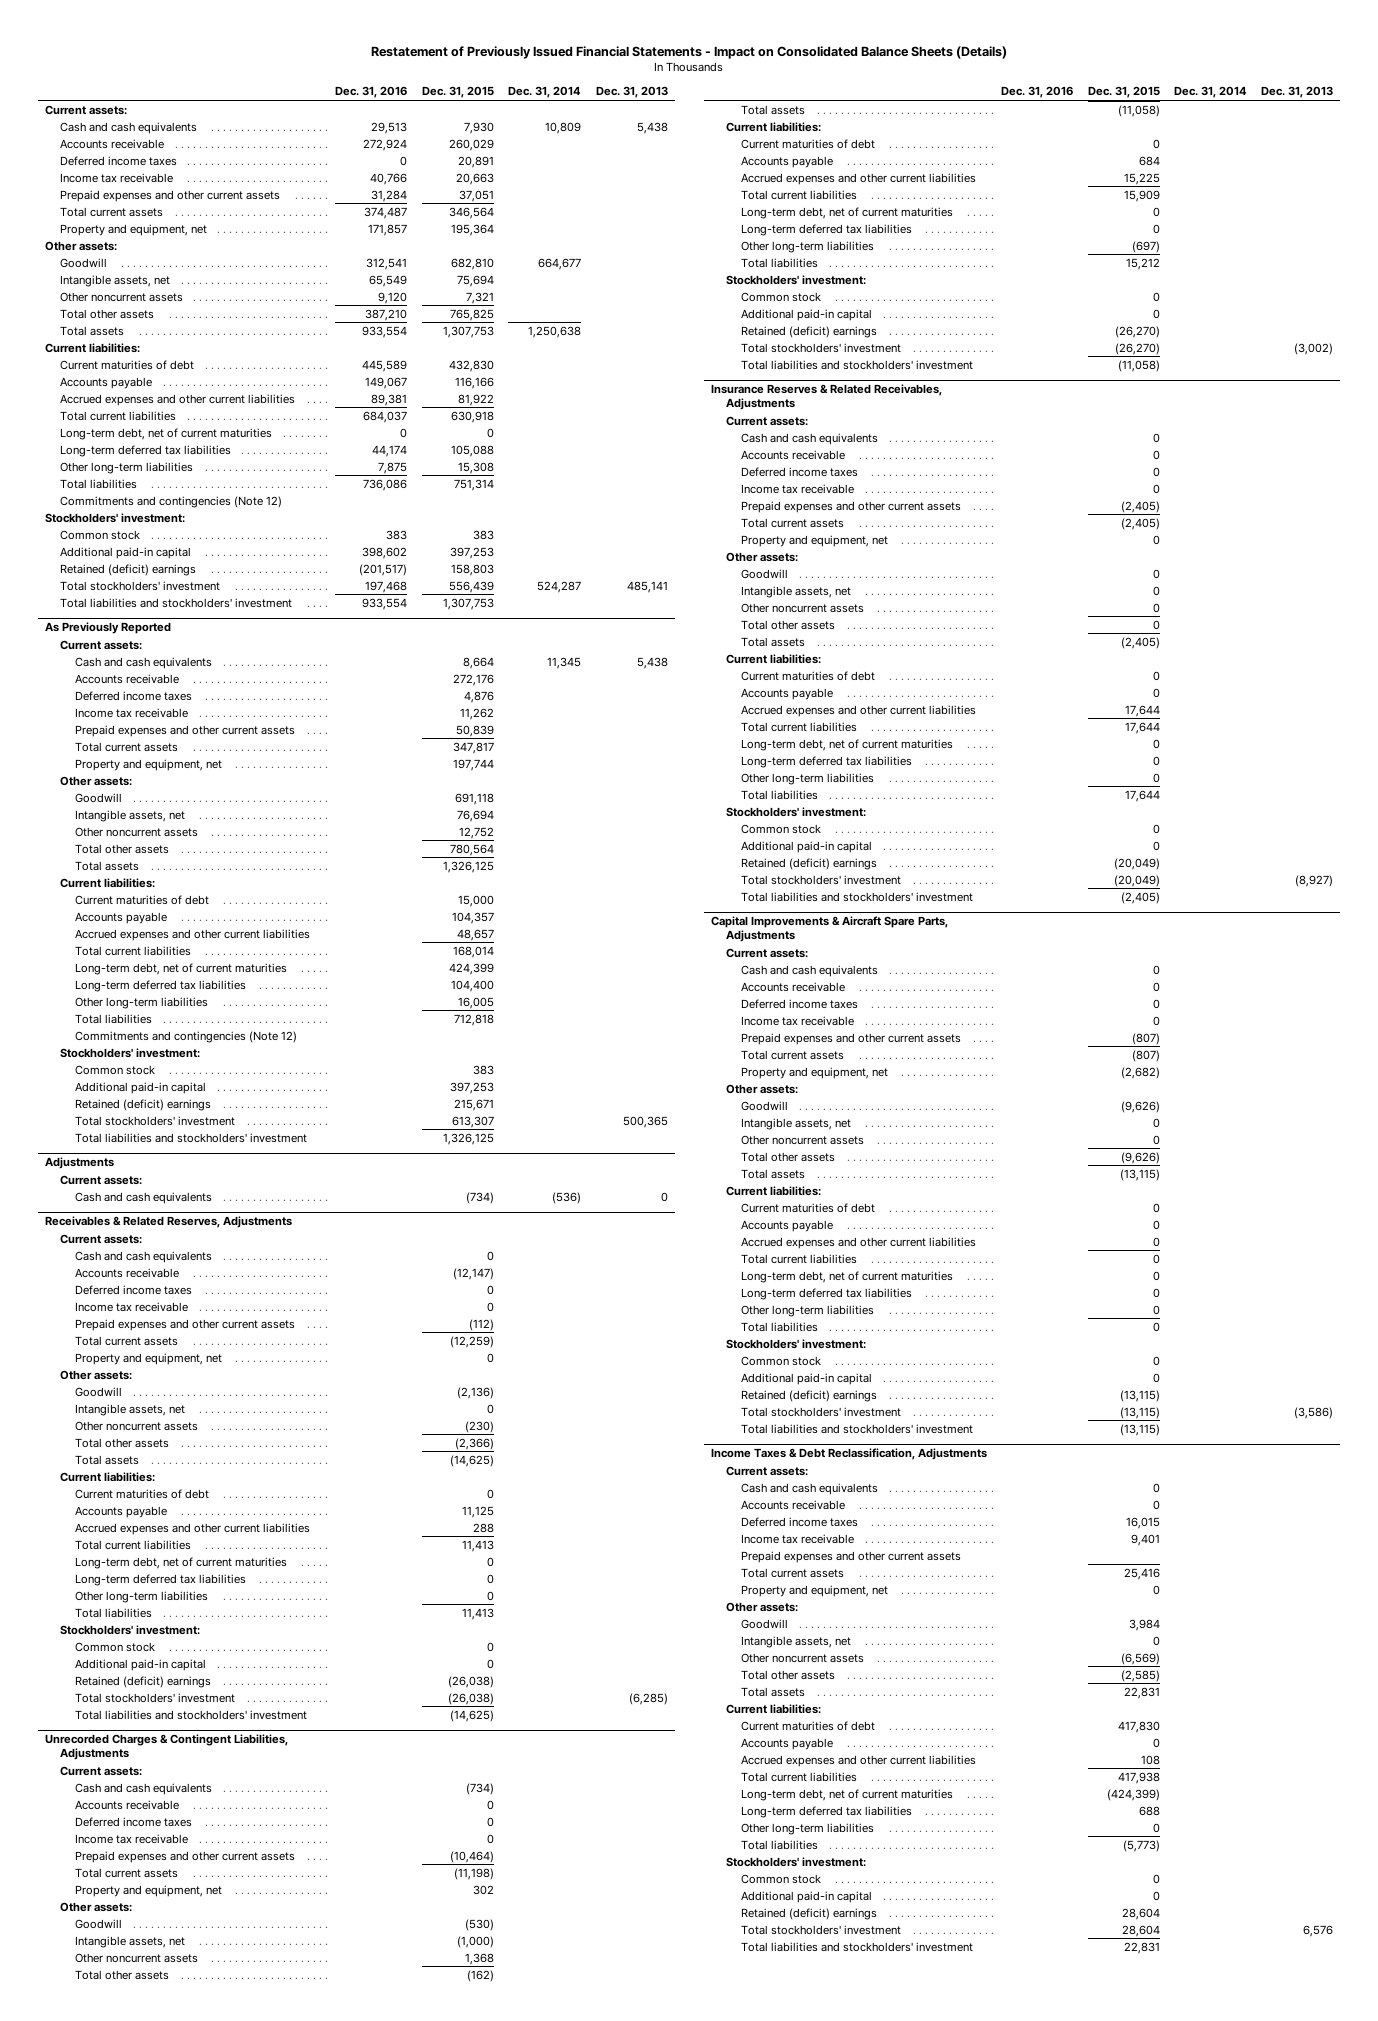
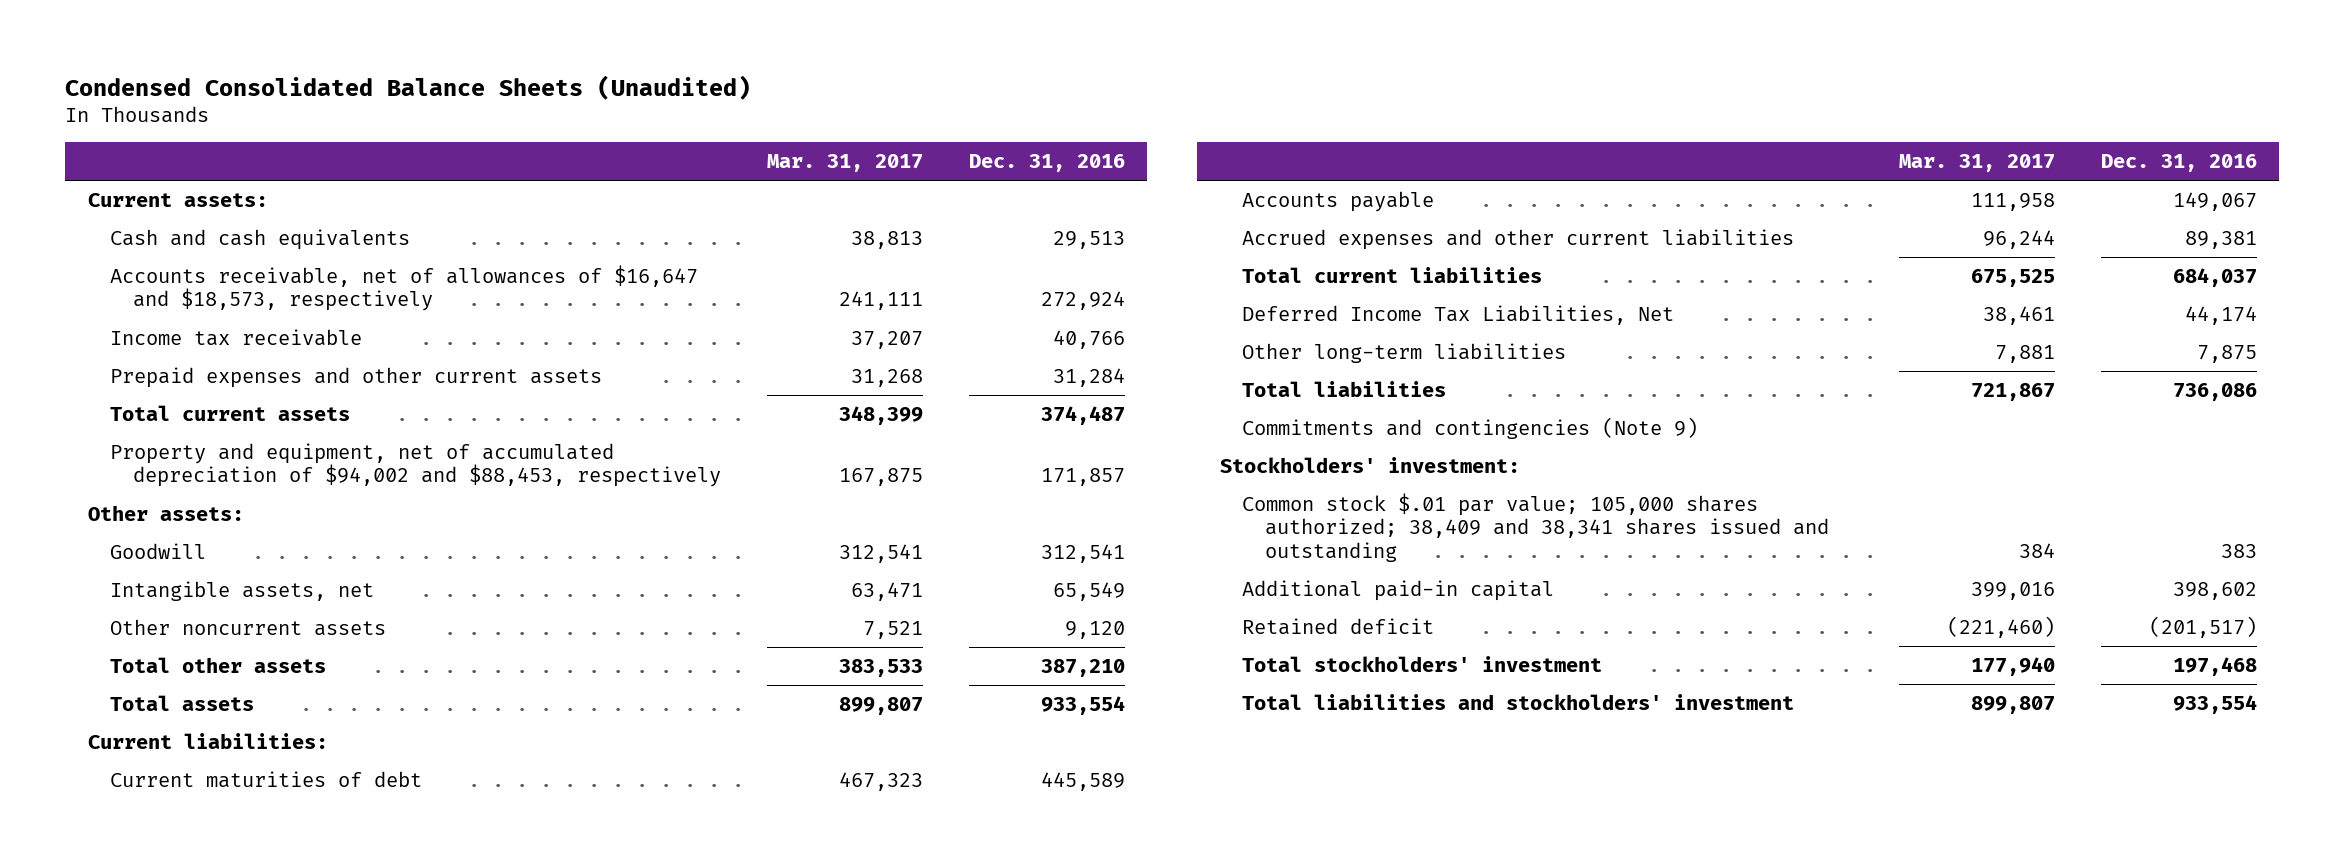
- Restatement of Previously Issued Financial Statements - Impact on Consolidated Balance Sheets (Details)
+ Condensed Consolidated Balance Sheets (Unaudited)
- | Dec. 31, 2016 | Dec. 31, 2015 | Dec. 31, 2014 | Dec. 31, 2013
+ | Mar. 31, 2017 | Dec. 31, 2016
- Accounts receivable | 272,924 | 260,029 | |
- Deferred income taxes | 0 | 20,891 | |
+ Accounts receivable, net of allowances of $16,647 and $18,573, respectively | 241,111 | 272,924
- Property and equipment, net | 171,857 | 195,364 | |
+ Property and equipment, net of accumulated depreciation of $94,002 and $88,453, respectively | 167,875 | 171,857
- Long-term debt, net of current maturities | 0 | 0 | |
- Long-term deferred tax liabilities | 44,174 | 105,088 | |
+ Deferred Income Tax Liabilities, Net | 38,461 | 44,174
- Commitments and contingencies (Note 12)
+ Commitments and contingencies (Note 9)
- Common stock | 383 | 383 | |
+ Common stock $.01 par value; 105,000 shares authorized; 38,409 and 38,341 shares issued and outstanding | 384 | 383
- Retained (deficit) earnings | (201,517) | 158,803 | |
+ Retained deficit | (221,460) | (201,517)
- As Previously Reported
- Current assets:
- Cash and cash equivalents | | 8,664 | 11,345 | 5,438
- Accounts receivable | | 272,176 | |
- Deferred income taxes | | 4,876 | |
- Income tax receivable | | 11,262 | |
- Prepaid expenses and other current assets | | 50,839 | |
- Total current assets | | 347,817 | |
- Property and equipment, net | | 197,744 | |
- Other assets:
- Goodwill | | 691,118 | |
- Intangible assets, net | | 76,694 | |
- Other noncurrent assets | | 12,752 | |
- Total other assets | | 780,564 | |
- Total assets | | 1,326,125 | |
- Current liabilities:
- Current maturities of debt | | 15,000 | |
- Accounts payable | | 104,357 | |
- Accrued expenses and other current liabilities | | 48,657 | |
- Total current liabilities | | 168,014 | |
- Long-term debt, net of current maturities | | 424,399 | |
- Long-term deferred tax liabilities | | 104,400 | |
- Other long-term liabilities | | 16,005 | |
- Total liabilities | | 712,818 | |
- Commitments and contingencies (Note 12)
- Stockholders' investment:
- Common stock | | 383 | |
- Additional paid-in capital | | 397,253 | |
- Retained (deficit) earnings | | 215,671 | |
- Total stockholders' investment | | 613,307 | | 500,365
- Total liabilities and stockholders' investment | | 1,326,125 | |
- Adjustments
- Current assets:
- Cash and cash equivalents | | (734) | (536) | 0
- Receivables & Related Reserves, Adjustments
- Current assets:
- Cash and cash equivalents | | 0 | |
- Accounts receivable | | (12,147) | |
- Deferred income taxes | | 0 | |
- Income tax receivable | | 0 | |
- Prepaid expenses and other current assets | | (112) | |
- Total current assets | | (12,259) | |
- Property and equipment, net | | 0 | |
- Other assets:
- Goodwill | | (2,136) | |
- Intangible assets, net | | 0 | |
- Other noncurrent assets | | (230) | |
- Total other assets | | (2,366) | |
- Total assets | | (14,625) | |
- Current liabilities:
- Current maturities of debt | | 0 | |
- Accounts payable | | 11,125 | |
- Accrued expenses and other current liabilities | | 288 | |
- Total current liabilities | | 11,413 | |
- Long-term debt, net of current maturities | | 0 | |
- Long-term deferred tax liabilities | | 0 | |
- Other long-term liabilities | | 0 | |
- Total liabilities | | 11,413 | |
- Stockholders' investment:
- Common stock | | 0 | |
- Additional paid-in capital | | 0 | |
- Retained (deficit) earnings | | (26,038) | |
- Total stockholders' investment | | (26,038) | | (6,285)
- Total liabilities and stockholders' investment | | (14,625) | |
- Unrecorded Charges & Contingent Liabilities, Adjustments
- Current assets:
- Cash and cash equivalents | | (734) | |
- Accounts receivable | | 0 | |
- Deferred income taxes | | 0 | |
- Income tax receivable | | 0 | |
- Prepaid expenses and other current assets | | (10,464) | |
- Total current assets | | (11,198) | |
- Property and equipment, net | | 302 | |
- Other assets:
- Goodwill | | (530) | |
- Intangible assets, net | | (1,000) | |
- Other noncurrent assets | | 1,368 | |
- Total other assets | | (162) | |
- Total assets | | (11,058) | |
- Current liabilities:
- Current maturities of debt | | 0 | |
- Accounts payable | | 684 | |
- Accrued expenses and other current liabilities | | 15,225 | |
- Total current liabilities | | 15,909 | |
- Long-term debt, net of current maturities | | 0 | |
- Long-term deferred tax liabilities | | 0 | |
- Other long-term liabilities | | (697) | |
- Total liabilities | | 15,212 | |
- Stockholders' investment:
- Common stock | | 0 | |
- Additional paid-in capital | | 0 | |
- Retained (deficit) earnings | | (26,270) | |
- Total stockholders' investment | | (26,270) | | (3,002)
- Total liabilities and stockholders' investment | | (11,058) | |
- Insurance Reserves & Related Receivables, Adjustments
- Current assets:
- Cash and cash equivalents | | 0 | |
- Accounts receivable | | 0 | |
- Deferred income taxes | | 0 | |
- Income tax receivable | | 0 | |
- Prepaid expenses and other current assets | | (2,405) | |
- Total current assets | | (2,405) | |
- Property and equipment, net | | 0 | |
- Other assets:
- Goodwill | | 0 | |
- Intangible assets, net | | 0 | |
- Other noncurrent assets | | 0 | |
- Total other assets | | 0 | |
- Total assets | | (2,405) | |
- Current liabilities:
- Current maturities of debt | | 0 | |
- Accounts payable | | 0 | |
- Accrued expenses and other current liabilities | | 17,644 | |
- Total current liabilities | | 17,644 | |
- Long-term debt, net of current maturities | | 0 | |
- Long-term deferred tax liabilities | | 0 | |
- Other long-term liabilities | | 0 | |
- Total liabilities | | 17,644 | |
- Stockholders' investment:
- Common stock | | 0 | |
- Additional paid-in capital | | 0 | |
- Retained (deficit) earnings | | (20,049) | |
- Total stockholders' investment | | (20,049) | | (8,927)
- Total liabilities and stockholders' investment | | (2,405) | |
- Capital Improvements & Aircraft Spare Parts, Adjustments
- Current assets:
- Cash and cash equivalents | | 0 | |
- Accounts receivable | | 0 | |
- Deferred income taxes | | 0 | |
- Income tax receivable | | 0 | |
- Prepaid expenses and other current assets | | (807) | |
- Total current assets | | (807) | |
- Property and equipment, net | | (2,682) | |
- Other assets:
- Goodwill | | (9,626) | |
- Intangible assets, net | | 0 | |
- Other noncurrent assets | | 0 | |
- Total other assets | | (9,626) | |
- Total assets | | (13,115) | |
- Current liabilities:
- Current maturities of debt | | 0 | |
- Accounts payable | | 0 | |
- Accrued expenses and other current liabilities | | 0 | |
- Total current liabilities | | 0 | |
- Long-term debt, net of current maturities | | 0 | |
- Long-term deferred tax liabilities | | 0 | |
- Other long-term liabilities | | 0 | |
- Total liabilities | | 0 | |
- Stockholders' investment:
- Common stock | | 0 | |
- Additional paid-in capital | | 0 | |
- Retained (deficit) earnings | | (13,115) | |
- Total stockholders' investment | | (13,115) | | (3,586)
- Total liabilities and stockholders' investment | | (13,115) | |
- Income Taxes & Debt Reclassification, Adjustments
- Current assets:
- Cash and cash equivalents | | 0 | |
- Accounts receivable | | 0 | |
- Deferred income taxes | | 16,015 | |
- Income tax receivable | | 9,401 | |
- Prepaid expenses and other current assets
- Total current assets | | 25,416 | |
- Property and equipment, net | | 0 | |
- Other assets:
- Goodwill | | 3,984 | |
- Intangible assets, net | | 0 | |
- Other noncurrent assets | | (6,569) | |
- Total other assets | | (2,585) | |
- Total assets | | 22,831 | |
- Current liabilities:
- Current maturities of debt | | 417,830 | |
- Accounts payable | | 0 | |
- Accrued expenses and other current liabilities | | 108 | |
- Total current liabilities | | 417,938 | |
- Long-term debt, net of current maturities | | (424,399) | |
- Long-term deferred tax liabilities | | 688 | |
- Other long-term liabilities | | 0 | |
- Total liabilities | | (5,773) | |
- Stockholders' investment:
- Common stock | | 0 | |
- Additional paid-in capital | | 0 | |
- Retained (deficit) earnings | | 28,604 | |
- Total stockholders' investment | | 28,604 | | 6,576
- Total liabilities and stockholders' investment | | 22,831 | |

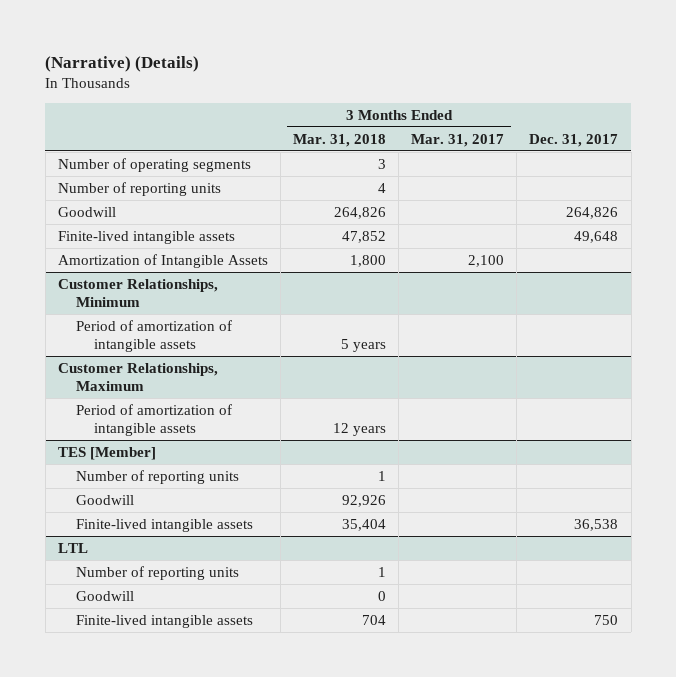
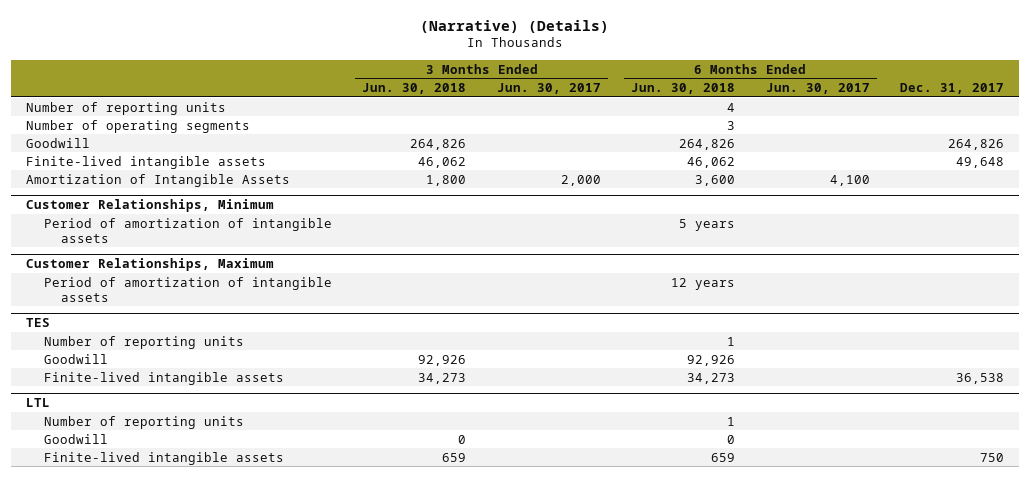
- | 3 Months Ended Mar. 31, 2018 | 3 Months Ended Mar. 31, 2017 | Dec. 31, 2017
+ | 3 Months Ended Jun. 30, 2018 | 3 Months Ended Jun. 30, 2017 | 6 Months Ended Jun. 30, 2018 | 6 Months Ended Jun. 30, 2017 | Dec. 31, 2017
moved down: Number of operating segments | | | 3 | |
- TES [Member]
+ TES

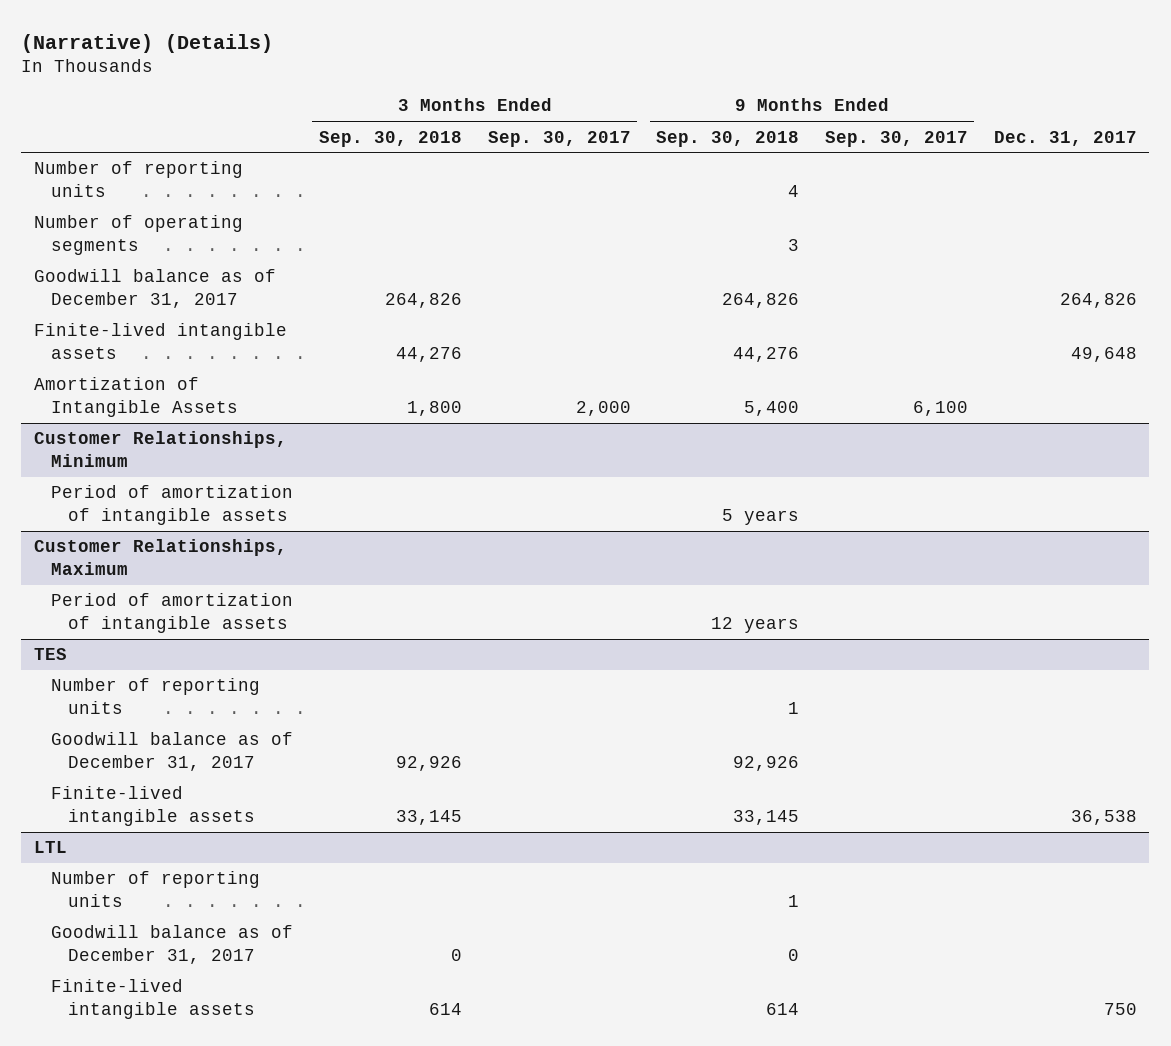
- | 3 Months Ended Jun. 30, 2018 | 3 Months Ended Jun. 30, 2017 | 6 Months Ended Jun. 30, 2018 | 6 Months Ended Jun. 30, 2017 | Dec. 31, 2017
+ | 3 Months Ended Sep. 30, 2018 | 3 Months Ended Sep. 30, 2017 | 9 Months Ended Sep. 30, 2018 | 9 Months Ended Sep. 30, 2017 | Dec. 31, 2017
- Goodwill | 264,826 | | 264,826 | | 264,826
+ Goodwill balance as of December 31, 2017 | 264,826 | | 264,826 | | 264,826
@ TES
- Goodwill | 92,926 | | 92,926 | |
+ Goodwill balance as of December 31, 2017 | 92,926 | | 92,926 | |
@ LTL
- Goodwill | 0 | | 0 | |
+ Goodwill balance as of December 31, 2017 | 0 | | 0 | |

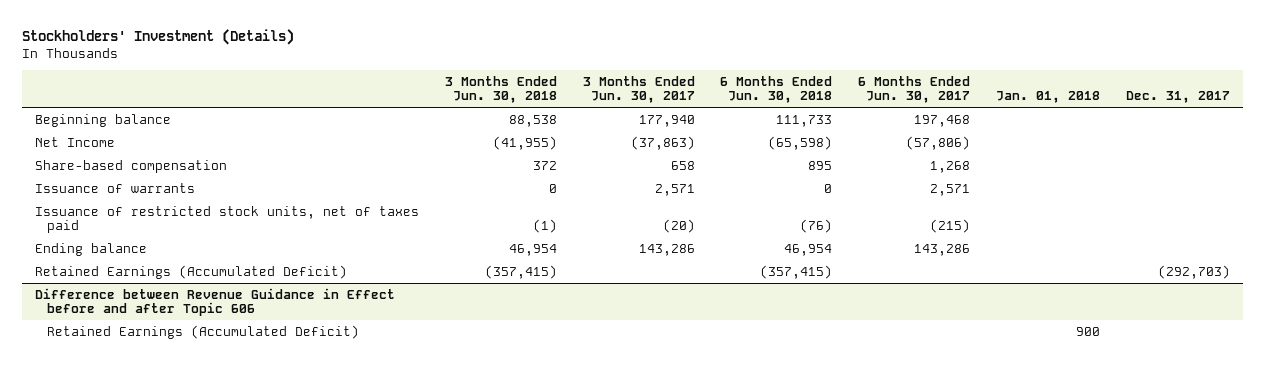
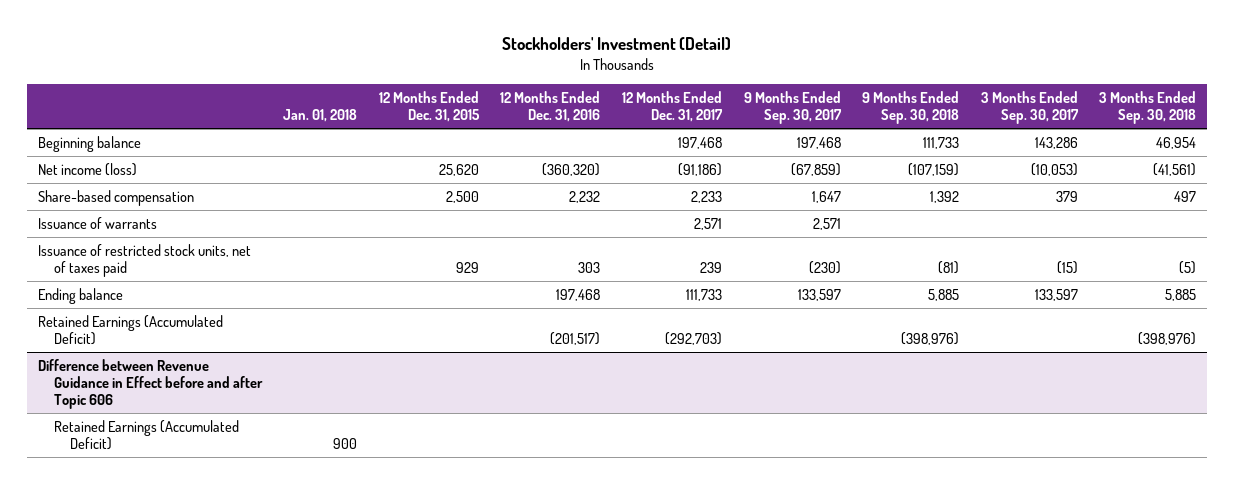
- Stockholders' Investment (Details)
+ Stockholders' Investment (Detail)
- | 3 Months Ended Jun. 30, 2018 | 3 Months Ended Jun. 30, 2017 | 6 Months Ended Jun. 30, 2018 | 6 Months Ended Jun. 30, 2017 | Jan. 01, 2018 | Dec. 31, 2017
+ | Jan. 01, 2018 | 12 Months Ended Dec. 31, 2015 | 12 Months Ended Dec. 31, 2016 | 12 Months Ended Dec. 31, 2017 | 9 Months Ended Sep. 30, 2017 | 9 Months Ended Sep. 30, 2018 | 3 Months Ended Sep. 30, 2017 | 3 Months Ended Sep. 30, 2018
- Net Income | (41,955) | (37,863) | (65,598) | (57,806) | |
+ Net income (loss) | | 25,620 | (360,320) | (91,186) | (67,859) | (107,159) | (10,053) | (41,561)

